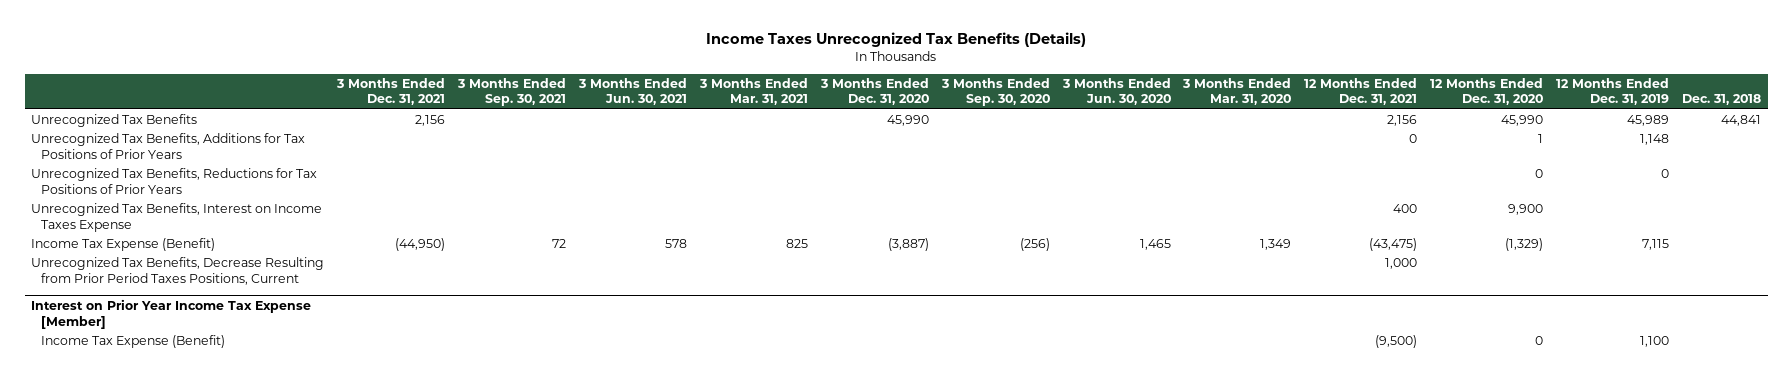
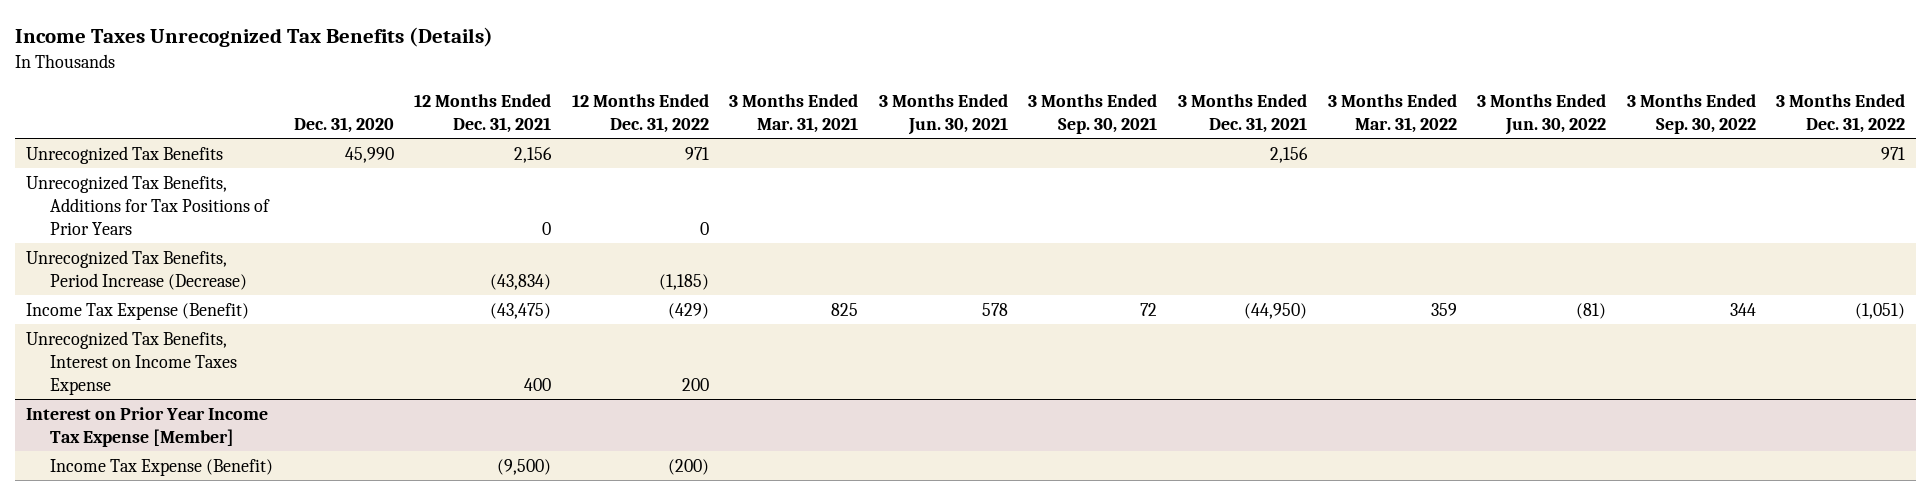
- | 3 Months Ended Dec. 31, 2021 | 3 Months Ended Sep. 30, 2021 | 3 Months Ended Jun. 30, 2021 | 3 Months Ended Mar. 31, 2021 | 3 Months Ended Dec. 31, 2020 | 3 Months Ended Sep. 30, 2020 | 3 Months Ended Jun. 30, 2020 | 3 Months Ended Mar. 31, 2020 | 12 Months Ended Dec. 31, 2021 | 12 Months Ended Dec. 31, 2020 | 12 Months Ended Dec. 31, 2019 | Dec. 31, 2018
+ | Dec. 31, 2020 | 12 Months Ended Dec. 31, 2021 | 12 Months Ended Dec. 31, 2022 | 3 Months Ended Mar. 31, 2021 | 3 Months Ended Jun. 30, 2021 | 3 Months Ended Sep. 30, 2021 | 3 Months Ended Dec. 31, 2021 | 3 Months Ended Mar. 31, 2022 | 3 Months Ended Jun. 30, 2022 | 3 Months Ended Sep. 30, 2022 | 3 Months Ended Dec. 31, 2022
- Unrecognized Tax Benefits, Reductions for Tax Positions of Prior Years | | | | | | | | | | 0 | 0 |
+ Unrecognized Tax Benefits, Period Increase (Decrease) | | (43,834) | (1,185) | | | | | | | |
- Unrecognized Tax Benefits, Decrease Resulting from Prior Period Taxes Positions, Current | | | | | | | | | 1,000 | | |
moved down: Unrecognized Tax Benefits, Interest on Income Taxes Expense | | 400 | 200 | | | | | | | |

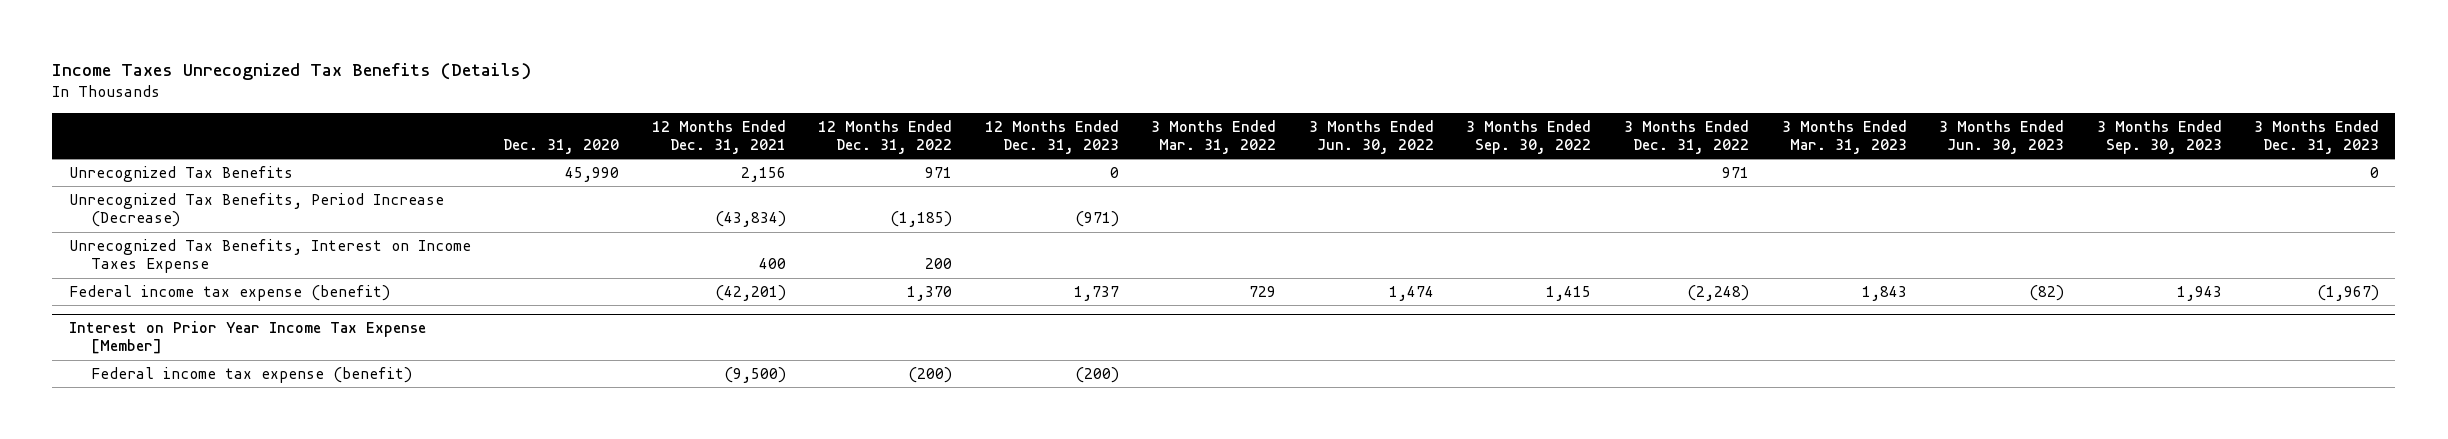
- | Dec. 31, 2020 | 12 Months Ended Dec. 31, 2021 | 12 Months Ended Dec. 31, 2022 | 3 Months Ended Mar. 31, 2021 | 3 Months Ended Jun. 30, 2021 | 3 Months Ended Sep. 30, 2021 | 3 Months Ended Dec. 31, 2021 | 3 Months Ended Mar. 31, 2022 | 3 Months Ended Jun. 30, 2022 | 3 Months Ended Sep. 30, 2022 | 3 Months Ended Dec. 31, 2022
+ | Dec. 31, 2020 | 12 Months Ended Dec. 31, 2021 | 12 Months Ended Dec. 31, 2022 | 12 Months Ended Dec. 31, 2023 | 3 Months Ended Mar. 31, 2022 | 3 Months Ended Jun. 30, 2022 | 3 Months Ended Sep. 30, 2022 | 3 Months Ended Dec. 31, 2022 | 3 Months Ended Mar. 31, 2023 | 3 Months Ended Jun. 30, 2023 | 3 Months Ended Sep. 30, 2023 | 3 Months Ended Dec. 31, 2023
- Unrecognized Tax Benefits, Additions for Tax Positions of Prior Years | | 0 | 0 | | | | | | | |
- Income Tax Expense (Benefit) | | (43,475) | (429) | 825 | 578 | 72 | (44,950) | 359 | (81) | 344 | (1,051)
+ Federal income tax expense (benefit) | | (42,201) | 1,370 | 1,737 | 729 | 1,474 | 1,415 | (2,248) | 1,843 | (82) | 1,943 | (1,967)
@ Interest on Prior Year Income Tax Expense [Member]
- Income Tax Expense (Benefit) | | (9,500) | (200) | | | | | | | |
+ Federal income tax expense (benefit) | | (9,500) | (200) | (200) | | | | | | | |

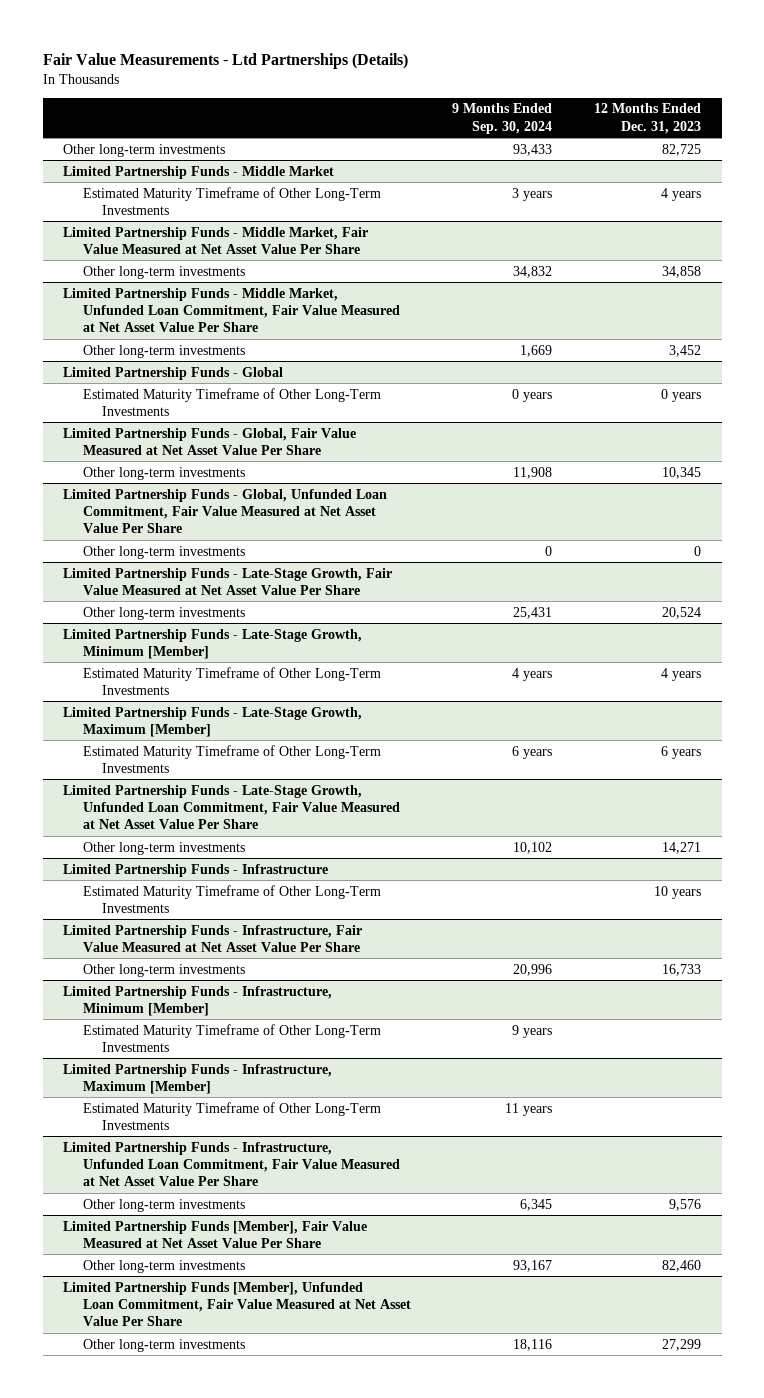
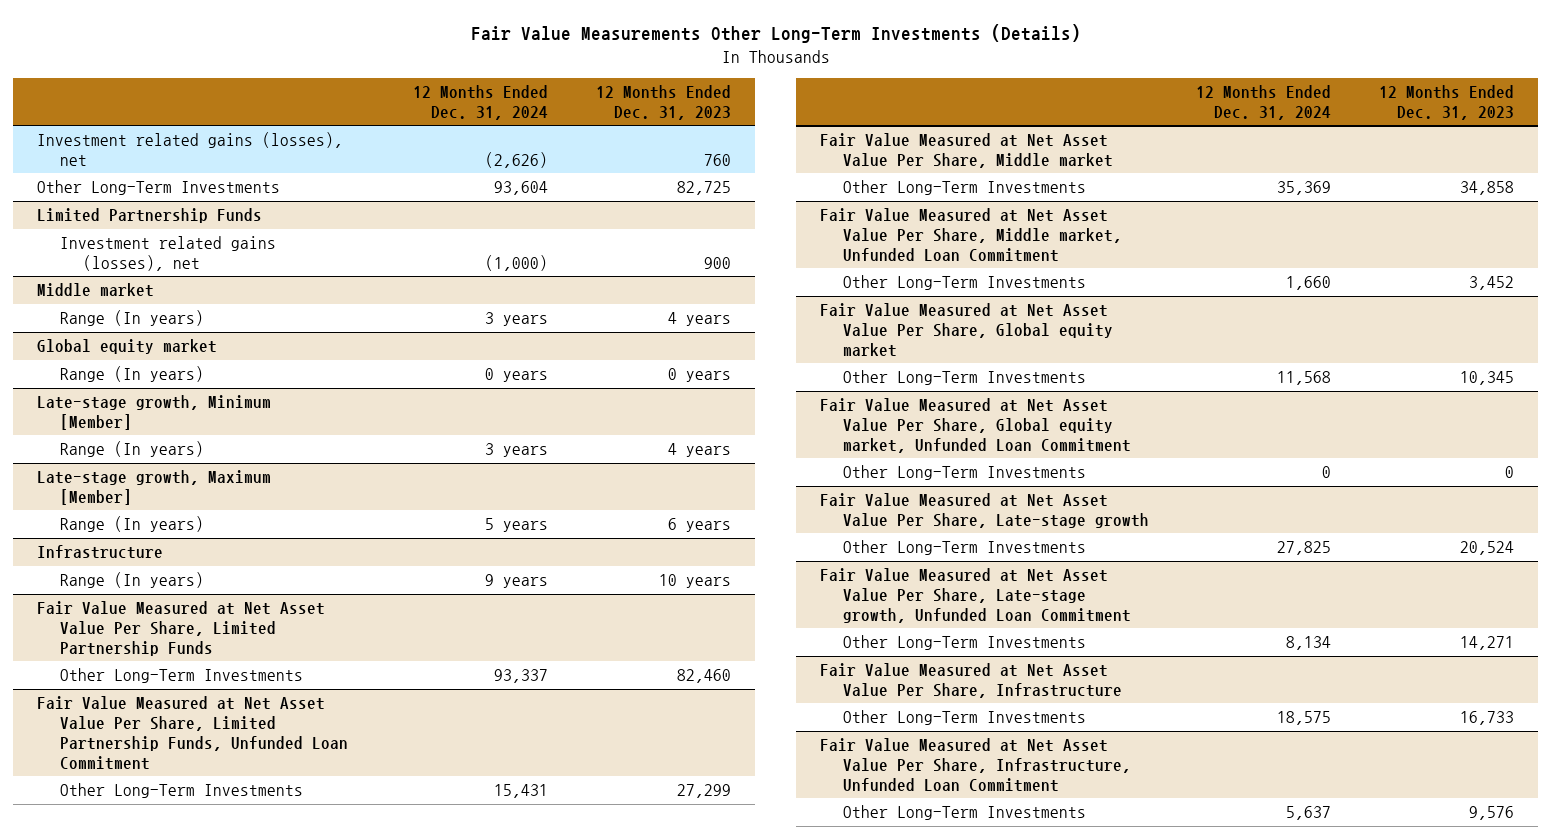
- Fair Value Measurements - Ltd Partnerships (Details)
+ Fair Value Measurements Other Long-Term Investments (Details)
- | 9 Months Ended Sep. 30, 2024 | 12 Months Ended Dec. 31, 2023
+ | 12 Months Ended Dec. 31, 2024 | 12 Months Ended Dec. 31, 2023
- Other long-term investments | 93,433 | 82,725
- Limited Partnership Funds - Middle Market
- Estimated Maturity Timeframe of Other Long-Term Investments | 3 years | 4 years
- Limited Partnership Funds - Middle Market, Fair Value Measured at Net Asset Value Per Share
- Other long-term investments | 34,832 | 34,858
- Limited Partnership Funds - Middle Market, Unfunded Loan Commitment, Fair Value Measured at Net Asset Value Per Share
- Other long-term investments | 1,669 | 3,452
- Limited Partnership Funds - Global
- Estimated Maturity Timeframe of Other Long-Term Investments | 0 years | 0 years
- Limited Partnership Funds - Global, Fair Value Measured at Net Asset Value Per Share
- Other long-term investments | 11,908 | 10,345
- Limited Partnership Funds - Global, Unfunded Loan Commitment, Fair Value Measured at Net Asset Value Per Share
- Other long-term investments | 0 | 0
- Limited Partnership Funds - Late-Stage Growth, Fair Value Measured at Net Asset Value Per Share
- Other long-term investments | 25,431 | 20,524
- Limited Partnership Funds - Late-Stage Growth, Minimum [Member]
- Estimated Maturity Timeframe of Other Long-Term Investments | 4 years | 4 years
- Limited Partnership Funds - Late-Stage Growth, Maximum [Member]
- Estimated Maturity Timeframe of Other Long-Term Investments | 6 years | 6 years
- Limited Partnership Funds - Late-Stage Growth, Unfunded Loan Commitment, Fair Value Measured at Net Asset Value Per Share
- Other long-term investments | 10,102 | 14,271
- Limited Partnership Funds - Infrastructure
- Estimated Maturity Timeframe of Other Long-Term Investments | | 10 years
- Limited Partnership Funds - Infrastructure, Fair Value Measured at Net Asset Value Per Share
- Other long-term investments | 20,996 | 16,733
- Limited Partnership Funds - Infrastructure, Minimum [Member]
- Estimated Maturity Timeframe of Other Long-Term Investments | 9 years |
- Limited Partnership Funds - Infrastructure, Maximum [Member]
- Estimated Maturity Timeframe of Other Long-Term Investments | 11 years |
- Limited Partnership Funds - Infrastructure, Unfunded Loan Commitment, Fair Value Measured at Net Asset Value Per Share
- Other long-term investments | 6,345 | 9,576
- Limited Partnership Funds [Member], Fair Value Measured at Net Asset Value Per Share
- Other long-term investments | 93,167 | 82,460
- Limited Partnership Funds [Member], Unfunded Loan Commitment, Fair Value Measured at Net Asset Value Per Share
- Other long-term investments | 18,116 | 27,299
+ Investment related gains (losses), net | (2,626) | 760
+ Other Long-Term Investments | 93,604 | 82,725
+ Limited Partnership Funds
+ Investment related gains (losses), net | (1,000) | 900
+ Middle market
+ Range (In years) | 3 years | 4 years
+ Global equity market
+ Range (In years) | 0 years | 0 years
+ Late-stage growth, Minimum [Member]
+ Range (In years) | 3 years | 4 years
+ Late-stage growth, Maximum [Member]
+ Range (In years) | 5 years | 6 years
+ Infrastructure
+ Range (In years) | 9 years | 10 years
+ Fair Value Measured at Net Asset Value Per Share, Limited Partnership Funds
+ Other Long-Term Investments | 93,337 | 82,460
+ Fair Value Measured at Net Asset Value Per Share, Limited Partnership Funds, Unfunded Loan Commitment
+ Other Long-Term Investments | 15,431 | 27,299
+ Fair Value Measured at Net Asset Value Per Share, Middle market
+ Other Long-Term Investments | 35,369 | 34,858
+ Fair Value Measured at Net Asset Value Per Share, Middle market, Unfunded Loan Commitment
+ Other Long-Term Investments | 1,660 | 3,452
+ Fair Value Measured at Net Asset Value Per Share, Global equity market
+ Other Long-Term Investments | 11,568 | 10,345
+ Fair Value Measured at Net Asset Value Per Share, Global equity market, Unfunded Loan Commitment
+ Other Long-Term Investments | 0 | 0
+ Fair Value Measured at Net Asset Value Per Share, Late-stage growth
+ Other Long-Term Investments | 27,825 | 20,524
+ Fair Value Measured at Net Asset Value Per Share, Late-stage growth, Unfunded Loan Commitment
+ Other Long-Term Investments | 8,134 | 14,271
+ Fair Value Measured at Net Asset Value Per Share, Infrastructure
+ Other Long-Term Investments | 18,575 | 16,733
+ Fair Value Measured at Net Asset Value Per Share, Infrastructure, Unfunded Loan Commitment
+ Other Long-Term Investments | 5,637 | 9,576

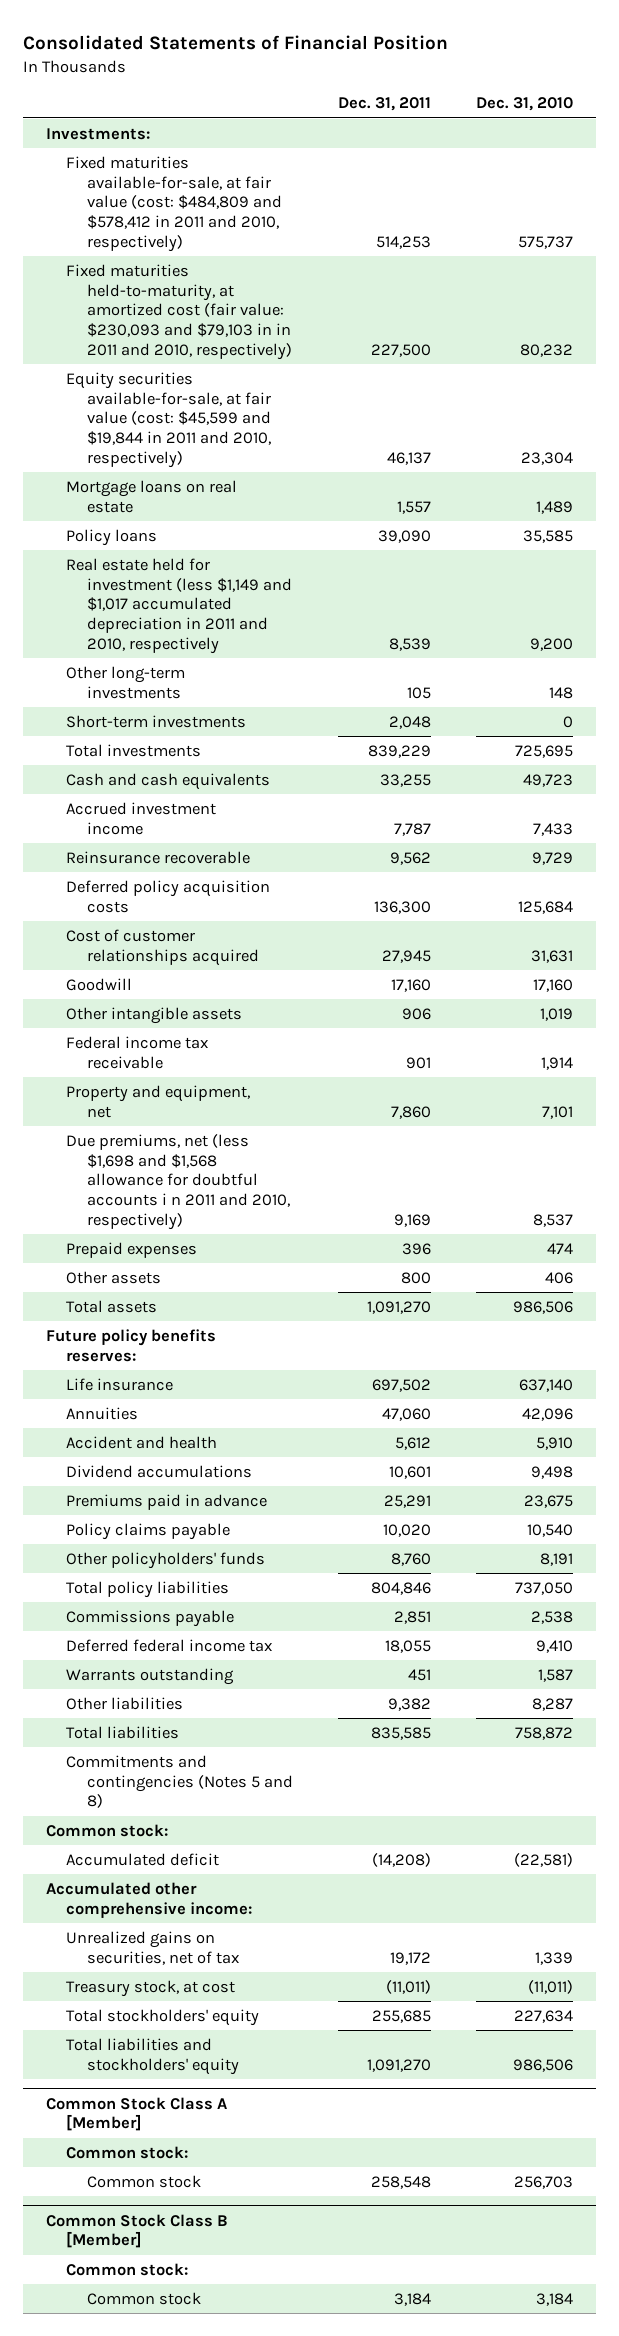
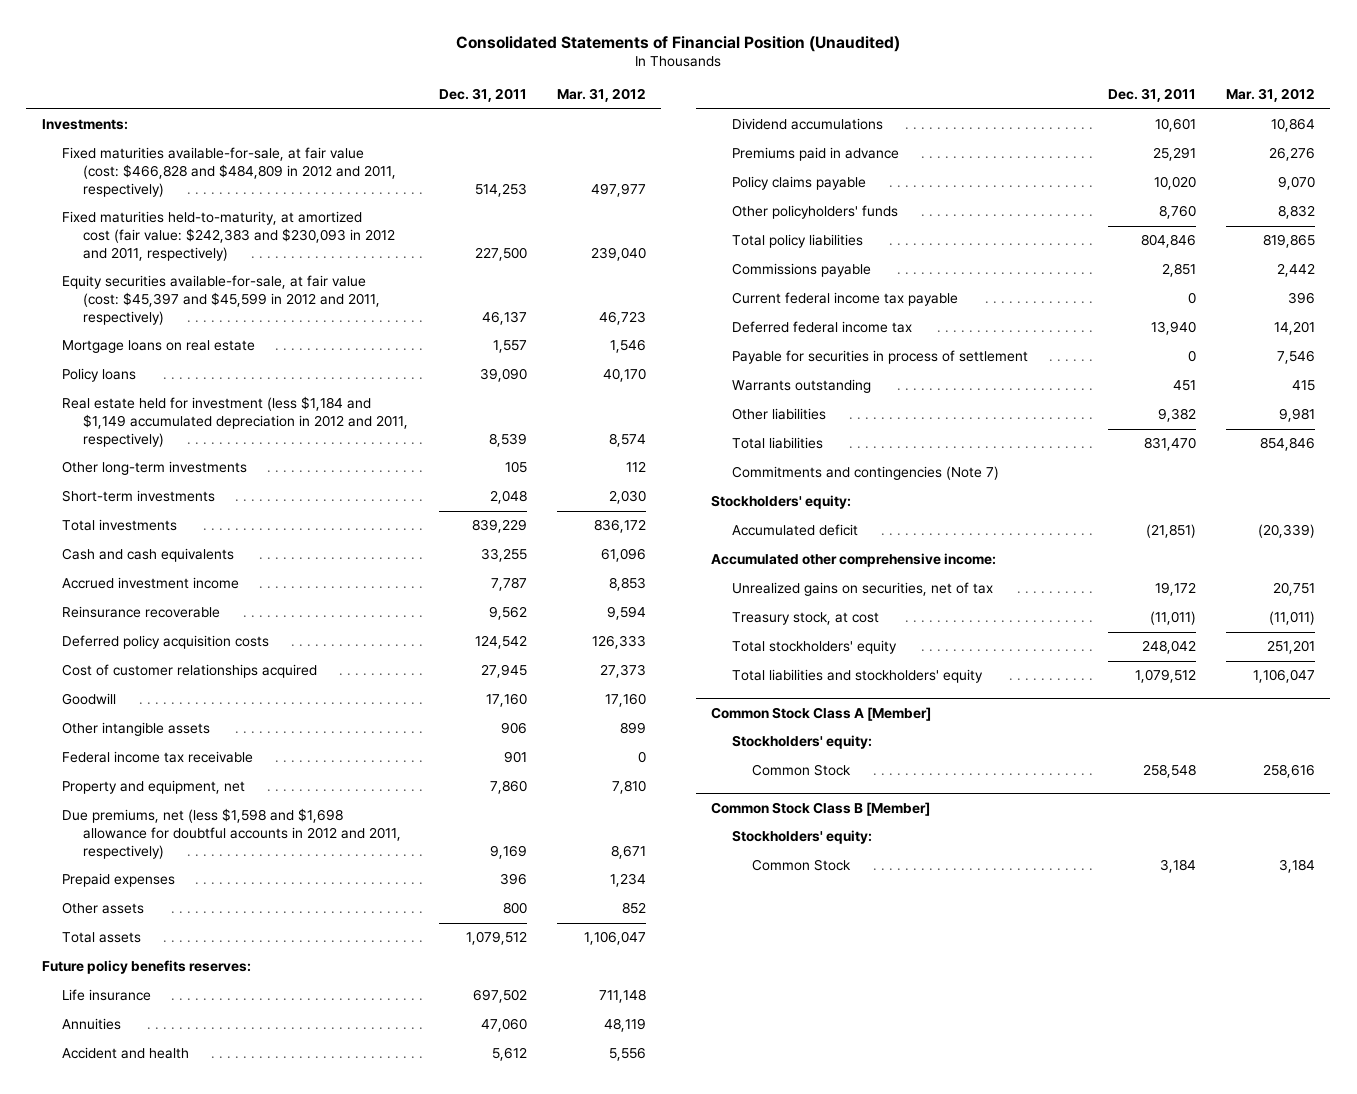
- Consolidated Statements of Financial Position
+ Consolidated Statements of Financial Position (Unaudited)
- | Dec. 31, 2011 | Dec. 31, 2010
+ | Dec. 31, 2011 | Mar. 31, 2012
- Fixed maturities available-for-sale, at fair value (cost: $484,809 and $578,412 in 2011 and 2010, respectively) | 514,253 | 575,737
- Fixed maturities held-to-maturity, at amortized cost (fair value: $230,093 and $79,103 in in 2011 and 2010, respectively) | 227,500 | 80,232
- Equity securities available-for-sale, at fair value (cost: $45,599 and $19,844 in 2011 and 2010, respectively) | 46,137 | 23,304
+ Fixed maturities available-for-sale, at fair value (cost: $466,828 and $484,809 in 2012 and 2011, respectively) | 514,253 | 497,977
+ Fixed maturities held-to-maturity, at amortized cost (fair value: $242,383 and $230,093 in 2012 and 2011, respectively) | 227,500 | 239,040
+ Equity securities available-for-sale, at fair value (cost: $45,397 and $45,599 in 2012 and 2011, respectively) | 46,137 | 46,723
- Real estate held for investment (less $1,149 and $1,017 accumulated depreciation in 2011 and 2010, respectively | 8,539 | 9,200
+ Real estate held for investment (less $1,184 and $1,149 accumulated depreciation in 2012 and 2011, respectively) | 8,539 | 8,574
- Deferred policy acquisition costs | 136,300 | 125,684
+ Deferred policy acquisition costs | 124,542 | 126,333
- Due premiums, net (less $1,698 and $1,568 allowance for doubtful accounts i n 2011 and 2010, respectively) | 9,169 | 8,537
+ Due premiums, net (less $1,598 and $1,698 allowance for doubtful accounts in 2012 and 2011, respectively) | 9,169 | 8,671
- Total assets | 1,091,270 | 986,506
+ Total assets | 1,079,512 | 1,106,047
- Deferred federal income tax | 18,055 | 9,410
+ Current federal income tax payable | 0 | 396
+ Deferred federal income tax | 13,940 | 14,201
+ Payable for securities in process of settlement | 0 | 7,546
- Total liabilities | 835,585 | 758,872
- Commitments and contingencies (Notes 5 and 8)
- Common stock:
- Accumulated deficit | (14,208) | (22,581)
+ Total liabilities | 831,470 | 854,846
+ Commitments and contingencies (Note 7)
+ Stockholders' equity:
+ Accumulated deficit | (21,851) | (20,339)
- Total stockholders' equity | 255,685 | 227,634
- Total liabilities and stockholders' equity | 1,091,270 | 986,506
+ Total stockholders' equity | 248,042 | 251,201
+ Total liabilities and stockholders' equity | 1,079,512 | 1,106,047
@ Common Stock Class A [Member]
- Common stock:
- Common stock | 258,548 | 256,703
+ Stockholders' equity:
+ Common Stock | 258,548 | 258,616
@ Common Stock Class B [Member]
- Common stock:
- Common stock | 3,184 | 3,184
+ Stockholders' equity:
+ Common Stock | 3,184 | 3,184

